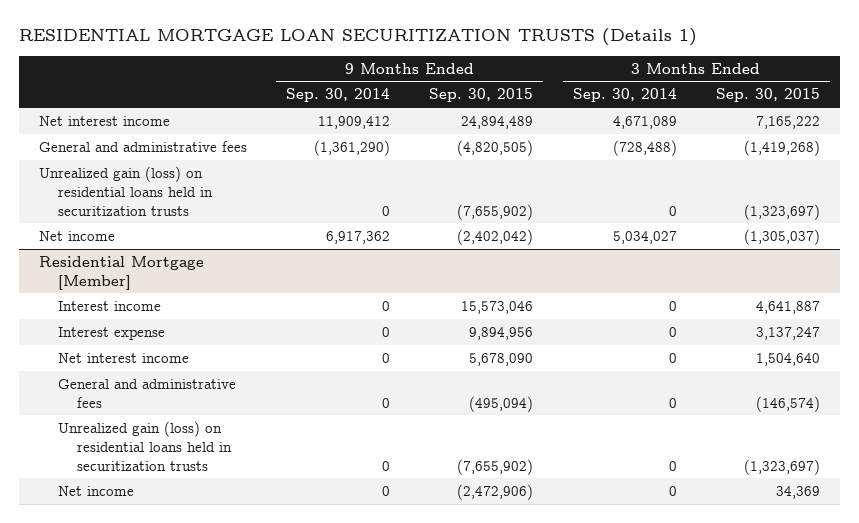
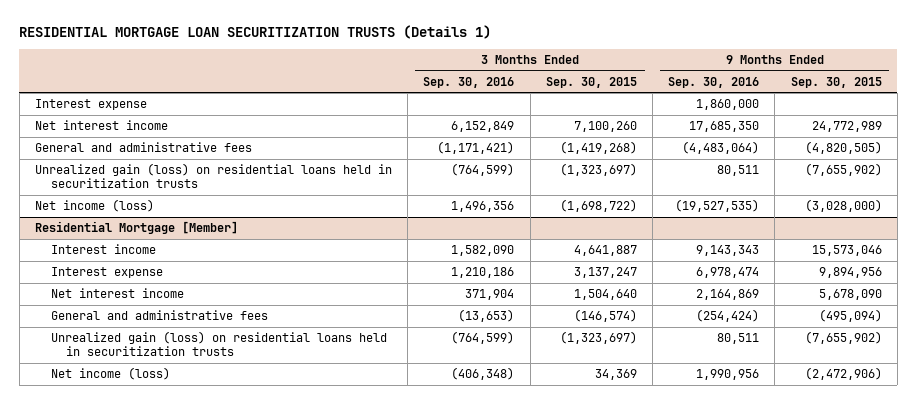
- | 9 Months Ended Sep. 30, 2014 | 9 Months Ended Sep. 30, 2015 | 3 Months Ended Sep. 30, 2014 | 3 Months Ended Sep. 30, 2015
+ | 3 Months Ended Sep. 30, 2016 | 3 Months Ended Sep. 30, 2015 | 9 Months Ended Sep. 30, 2016 | 9 Months Ended Sep. 30, 2015
- Net interest income | 11,909,412 | 24,894,489 | 4,671,089 | 7,165,222
+ Interest expense | | | 1,860,000 |
+ Net interest income | 6,152,849 | 7,100,260 | 17,685,350 | 24,772,989
- Net income | 6,917,362 | (2,402,042) | 5,034,027 | (1,305,037)
+ Net income (loss) | 1,496,356 | (1,698,722) | (19,527,535) | (3,028,000)
@ Residential Mortgage [Member]
- Net income | 0 | (2,472,906) | 0 | 34,369
+ Net income (loss) | (406,348) | 34,369 | 1,990,956 | (2,472,906)

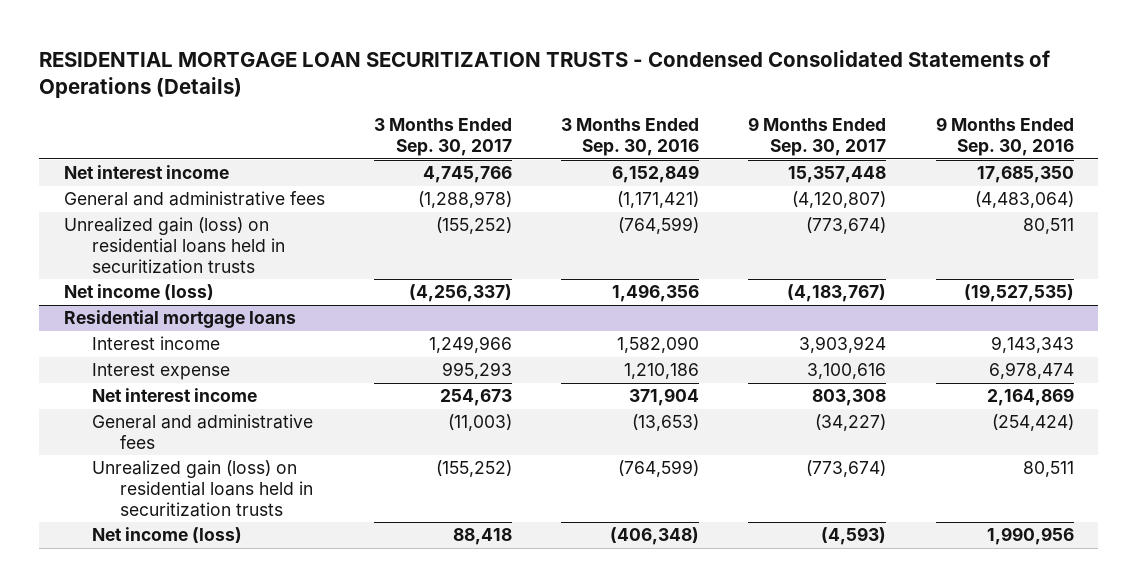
- RESIDENTIAL MORTGAGE LOAN SECURITIZATION TRUSTS (Details 1)
+ RESIDENTIAL MORTGAGE LOAN SECURITIZATION TRUSTS - Condensed Consolidated Statements of Operations (Details)
- | 3 Months Ended Sep. 30, 2016 | 3 Months Ended Sep. 30, 2015 | 9 Months Ended Sep. 30, 2016 | 9 Months Ended Sep. 30, 2015
+ | 3 Months Ended Sep. 30, 2017 | 3 Months Ended Sep. 30, 2016 | 9 Months Ended Sep. 30, 2017 | 9 Months Ended Sep. 30, 2016
- Interest expense | | | 1,860,000 |
- Residential Mortgage [Member]
+ Residential mortgage loans

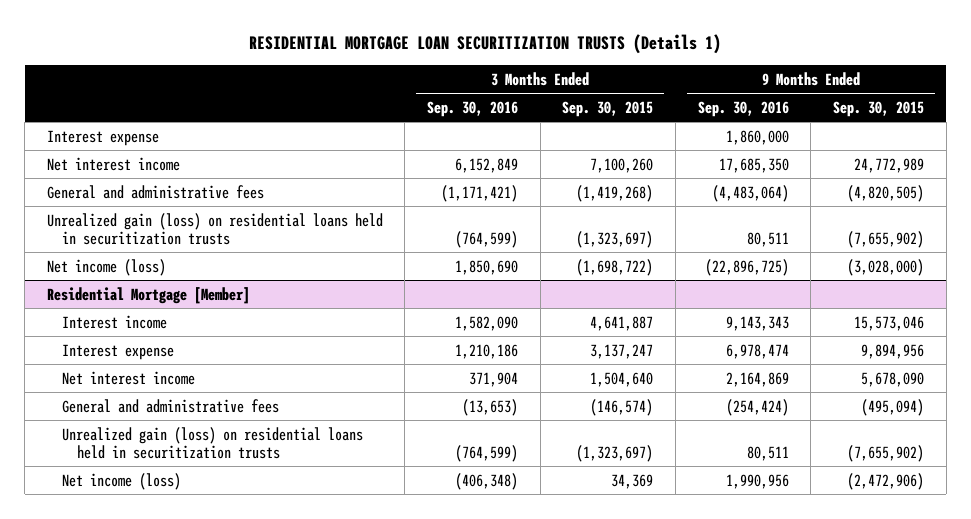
- RESIDENTIAL MORTGAGE LOAN SECURITIZATION TRUSTS - Condensed Consolidated Statements of Operations (Details)
+ RESIDENTIAL MORTGAGE LOAN SECURITIZATION TRUSTS (Details 1)
- | 3 Months Ended Sep. 30, 2017 | 3 Months Ended Sep. 30, 2016 | 9 Months Ended Sep. 30, 2017 | 9 Months Ended Sep. 30, 2016
+ | 3 Months Ended Sep. 30, 2016 | 3 Months Ended Sep. 30, 2015 | 9 Months Ended Sep. 30, 2016 | 9 Months Ended Sep. 30, 2015
+ Interest expense | | | 1,860,000 |
- Net income (loss) | (4,256,337) | 1,496,356 | (4,183,767) | (19,527,535)
- Residential mortgage loans
+ Net income (loss) | 1,850,690 | (1,698,722) | (22,896,725) | (3,028,000)
+ Residential Mortgage [Member]

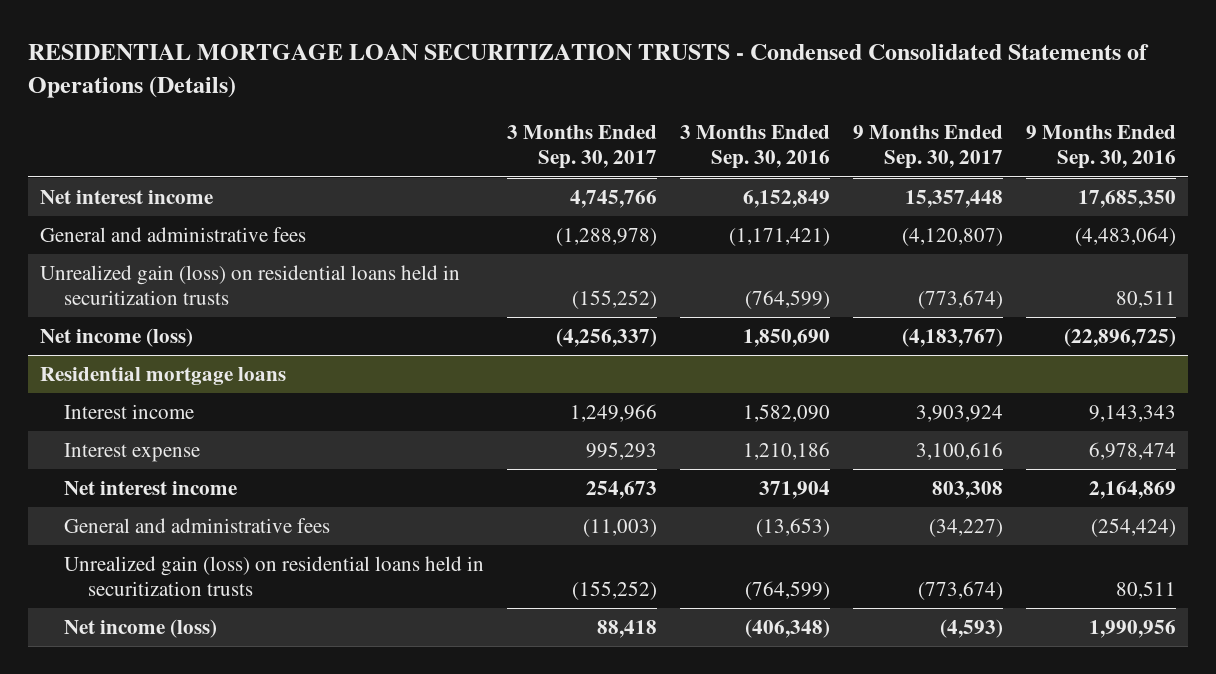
- RESIDENTIAL MORTGAGE LOAN SECURITIZATION TRUSTS (Details 1)
+ RESIDENTIAL MORTGAGE LOAN SECURITIZATION TRUSTS - Condensed Consolidated Statements of Operations (Details)
- | 3 Months Ended Sep. 30, 2016 | 3 Months Ended Sep. 30, 2015 | 9 Months Ended Sep. 30, 2016 | 9 Months Ended Sep. 30, 2015
+ | 3 Months Ended Sep. 30, 2017 | 3 Months Ended Sep. 30, 2016 | 9 Months Ended Sep. 30, 2017 | 9 Months Ended Sep. 30, 2016
- Interest expense | | | 1,860,000 |
- Residential Mortgage [Member]
+ Residential mortgage loans

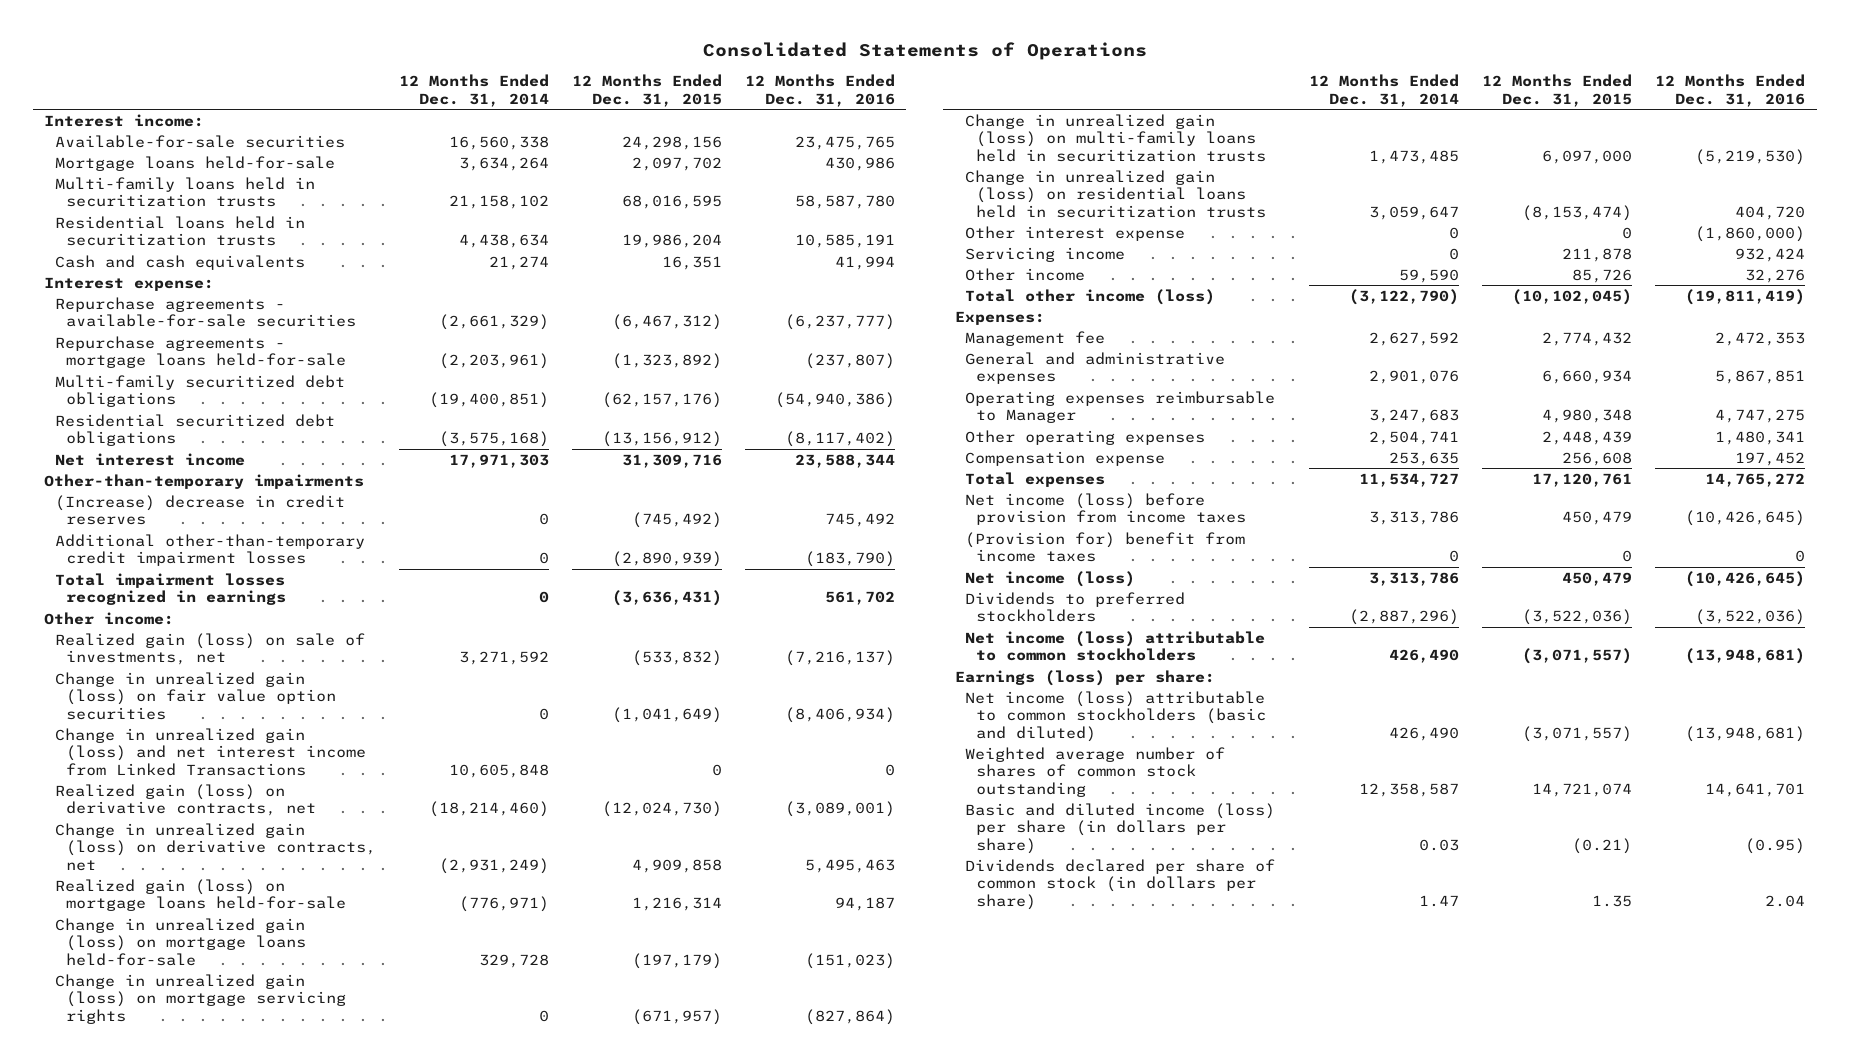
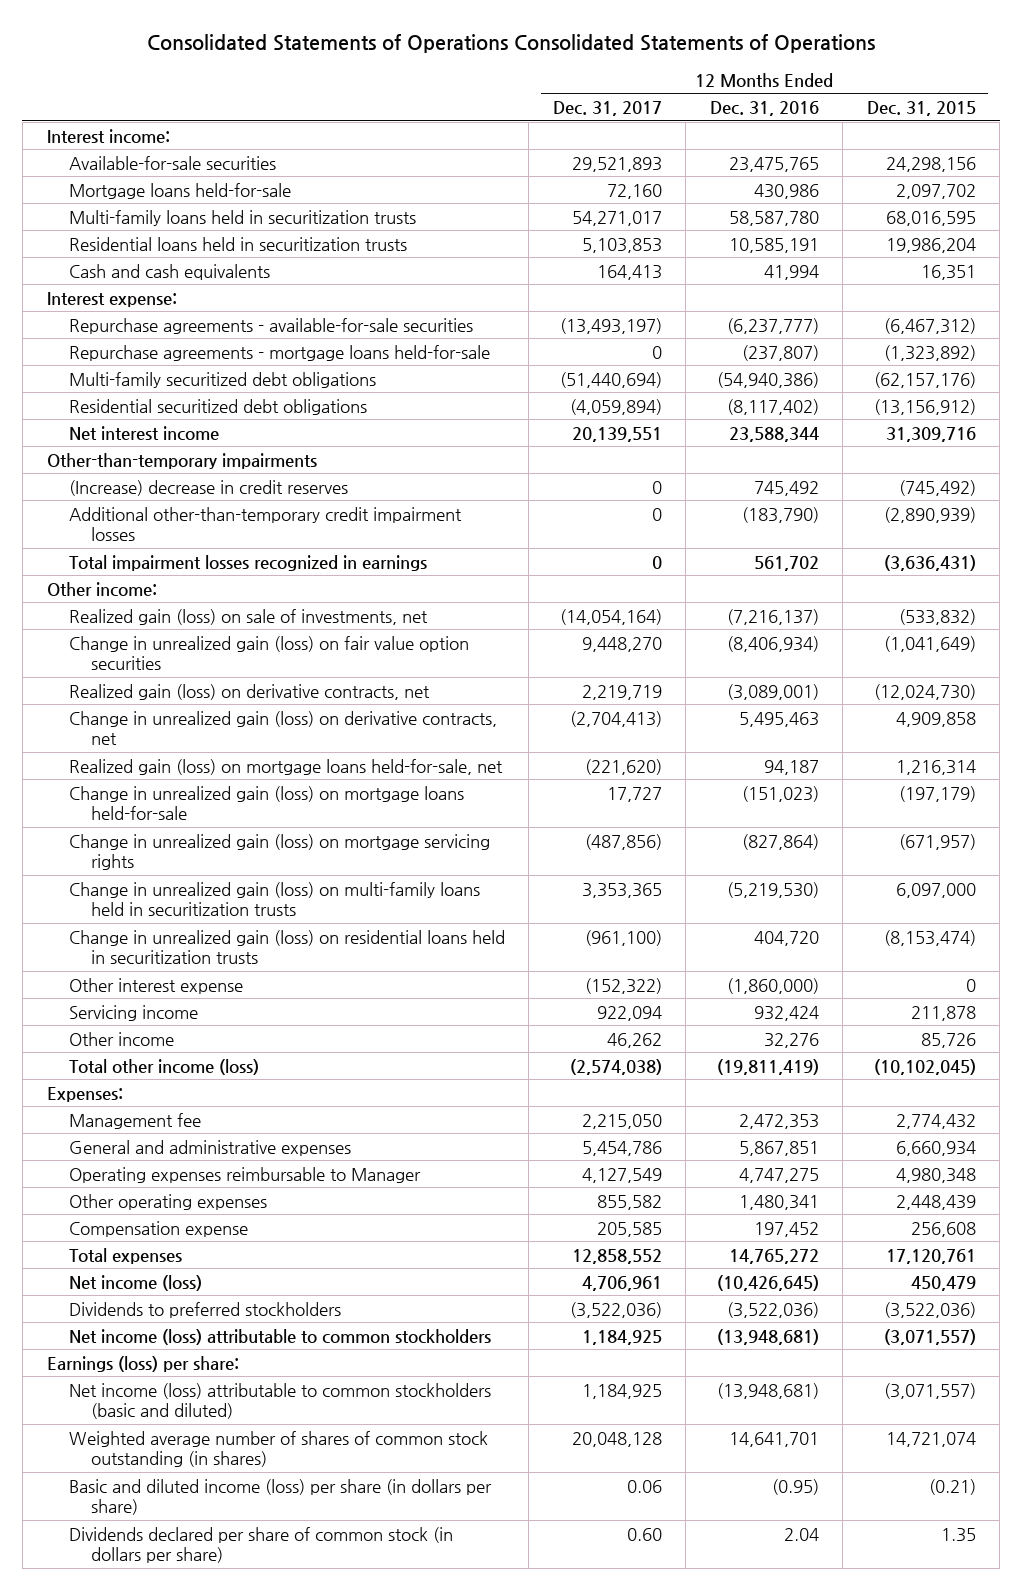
- Consolidated Statements of Operations
+ Consolidated Statements of Operations Consolidated Statements of Operations
- | 12 Months Ended Dec. 31, 2014 | 12 Months Ended Dec. 31, 2015 | 12 Months Ended Dec. 31, 2016
+ | 12 Months Ended Dec. 31, 2017 | 12 Months Ended Dec. 31, 2016 | 12 Months Ended Dec. 31, 2015
- Change in unrealized gain (loss) and net interest income from Linked Transactions | 10,605,848 | 0 | 0
- Realized gain (loss) on mortgage loans held-for-sale | (776,971) | 1,216,314 | 94,187
+ Realized gain (loss) on mortgage loans held-for-sale, net | (221,620) | 94,187 | 1,216,314
- Net income (loss) before provision from income taxes | 3,313,786 | 450,479 | (10,426,645)
- (Provision for) benefit from income taxes | 0 | 0 | 0
- Weighted average number of shares of common stock outstanding | 12,358,587 | 14,721,074 | 14,641,701
+ Weighted average number of shares of common stock outstanding (in shares) | 20,048,128 | 14,641,701 | 14,721,074

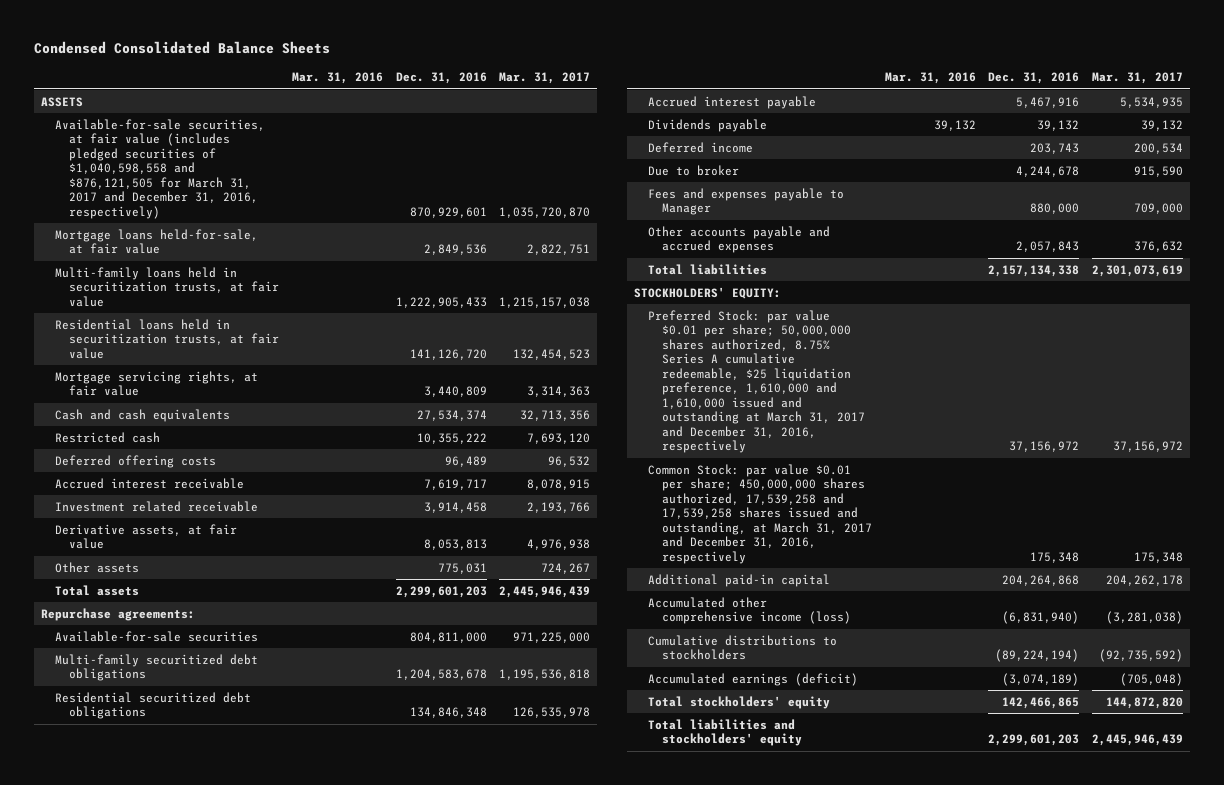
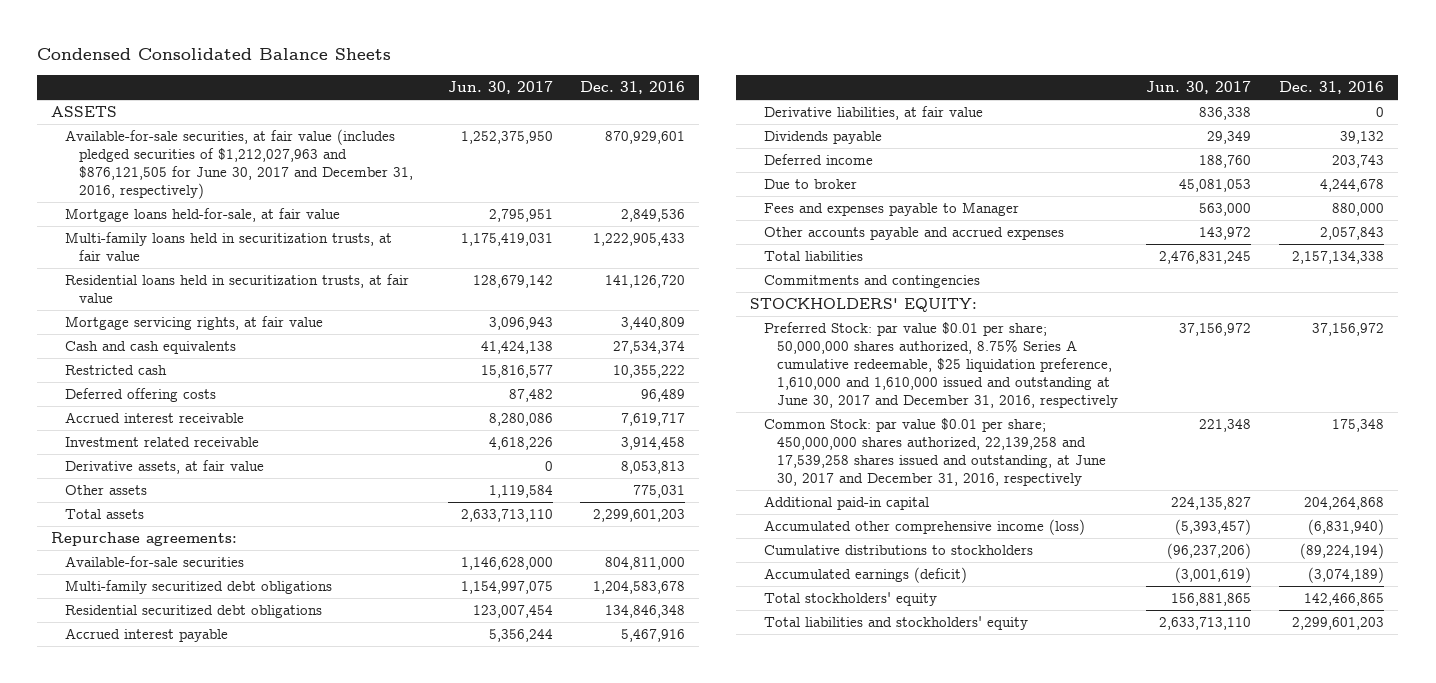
- | Mar. 31, 2016 | Dec. 31, 2016 | Mar. 31, 2017
+ | Jun. 30, 2017 | Dec. 31, 2016
- Available-for-sale securities, at fair value (includes pledged securities of $1,040,598,558 and $876,121,505 for March 31, 2017 and December 31, 2016, respectively) | | 870,929,601 | 1,035,720,870
+ Available-for-sale securities, at fair value (includes pledged securities of $1,212,027,963 and $876,121,505 for June 30, 2017 and December 31, 2016, respectively) | 1,252,375,950 | 870,929,601
+ Derivative liabilities, at fair value | 836,338 | 0
+ Commitments and contingencies
- Preferred Stock: par value $0.01 per share; 50,000,000 shares authorized, 8.75% Series A cumulative redeemable, $25 liquidation preference, 1,610,000 and 1,610,000 issued and outstanding at March 31, 2017 and December 31, 2016, respectively | | 37,156,972 | 37,156,972
- Common Stock: par value $0.01 per share; 450,000,000 shares authorized, 17,539,258 and 17,539,258 shares issued and outstanding, at March 31, 2017 and December 31, 2016, respectively | | 175,348 | 175,348
+ Preferred Stock: par value $0.01 per share; 50,000,000 shares authorized, 8.75% Series A cumulative redeemable, $25 liquidation preference, 1,610,000 and 1,610,000 issued and outstanding at June 30, 2017 and December 31, 2016, respectively | 37,156,972 | 37,156,972
+ Common Stock: par value $0.01 per share; 450,000,000 shares authorized, 22,139,258 and 17,539,258 shares issued and outstanding, at June 30, 2017 and December 31, 2016, respectively | 221,348 | 175,348

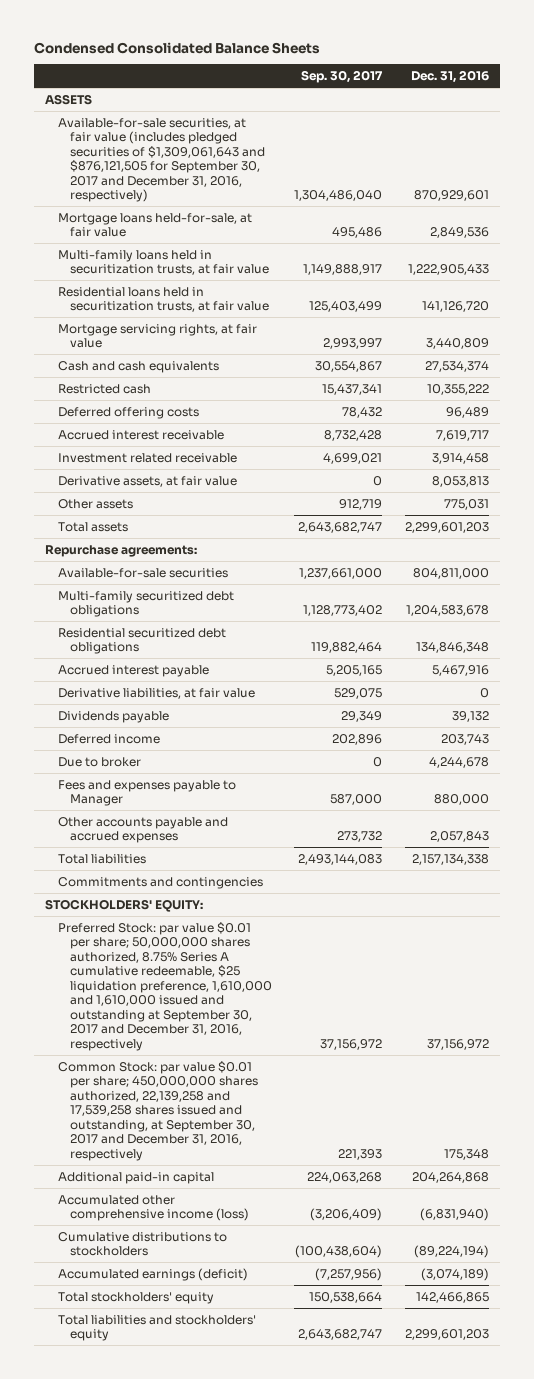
- | Jun. 30, 2017 | Dec. 31, 2016
+ | Sep. 30, 2017 | Dec. 31, 2016
- Available-for-sale securities, at fair value (includes pledged securities of $1,212,027,963 and $876,121,505 for June 30, 2017 and December 31, 2016, respectively) | 1,252,375,950 | 870,929,601
+ Available-for-sale securities, at fair value (includes pledged securities of $1,309,061,643 and $876,121,505 for September 30, 2017 and December 31, 2016, respectively) | 1,304,486,040 | 870,929,601
- Preferred Stock: par value $0.01 per share; 50,000,000 shares authorized, 8.75% Series A cumulative redeemable, $25 liquidation preference, 1,610,000 and 1,610,000 issued and outstanding at June 30, 2017 and December 31, 2016, respectively | 37,156,972 | 37,156,972
- Common Stock: par value $0.01 per share; 450,000,000 shares authorized, 22,139,258 and 17,539,258 shares issued and outstanding, at June 30, 2017 and December 31, 2016, respectively | 221,348 | 175,348
+ Preferred Stock: par value $0.01 per share; 50,000,000 shares authorized, 8.75% Series A cumulative redeemable, $25 liquidation preference, 1,610,000 and 1,610,000 issued and outstanding at September 30, 2017 and December 31, 2016, respectively | 37,156,972 | 37,156,972
+ Common Stock: par value $0.01 per share; 450,000,000 shares authorized, 22,139,258 and 17,539,258 shares issued and outstanding, at September 30, 2017 and December 31, 2016, respectively | 221,393 | 175,348

